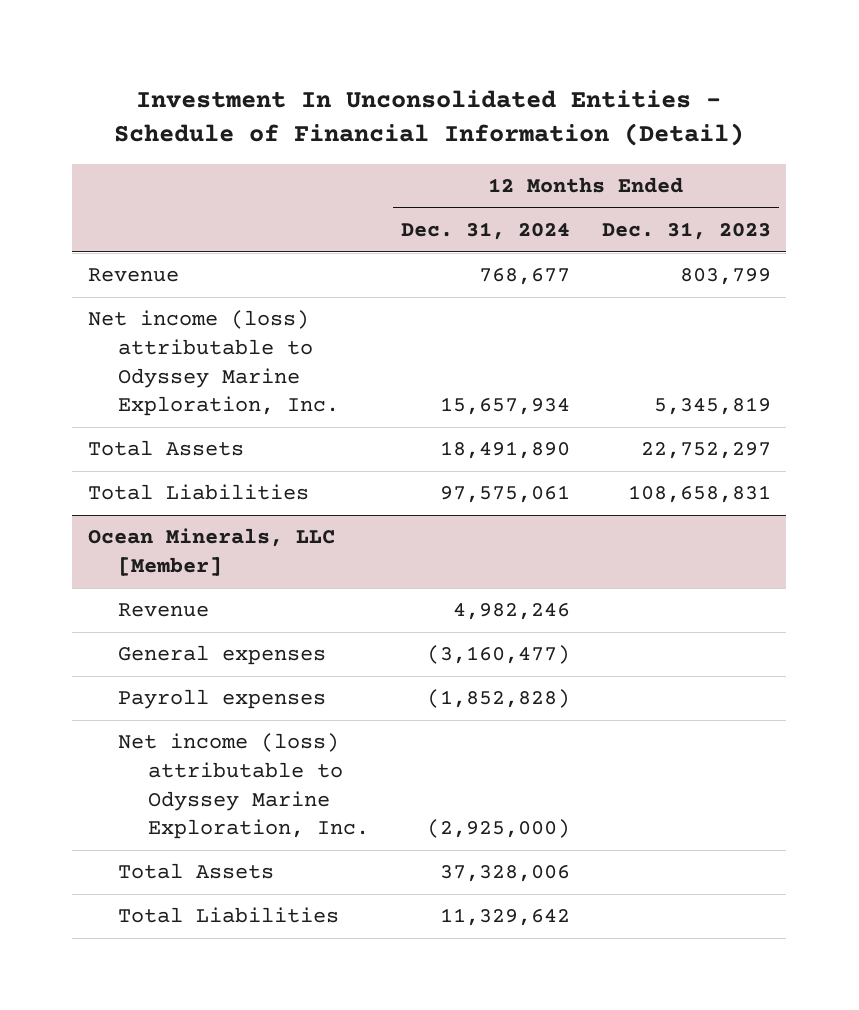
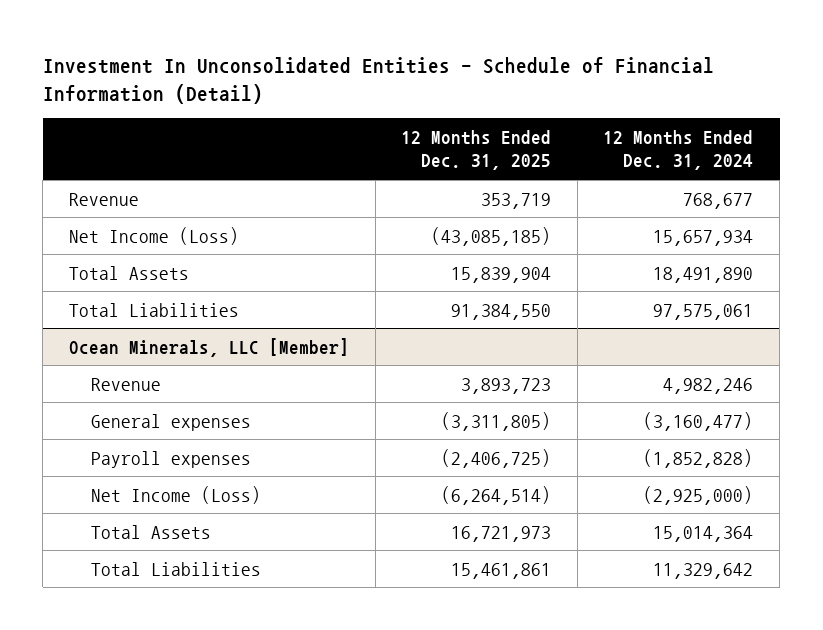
- | 12 Months Ended Dec. 31, 2024 | 12 Months Ended Dec. 31, 2023
+ | 12 Months Ended Dec. 31, 2025 | 12 Months Ended Dec. 31, 2024
- Net income (loss) attributable to Odyssey Marine Exploration, Inc. | 15,657,934 | 5,345,819
+ Net Income (Loss) | (43,085,185) | 15,657,934
@ Ocean Minerals, LLC [Member]
- Net income (loss) attributable to Odyssey Marine Exploration, Inc. | (2,925,000) |
- Total Assets | 37,328,006 |
+ Net Income (Loss) | (6,264,514) | (2,925,000)
+ Total Assets | 16,721,973 | 15,014,364

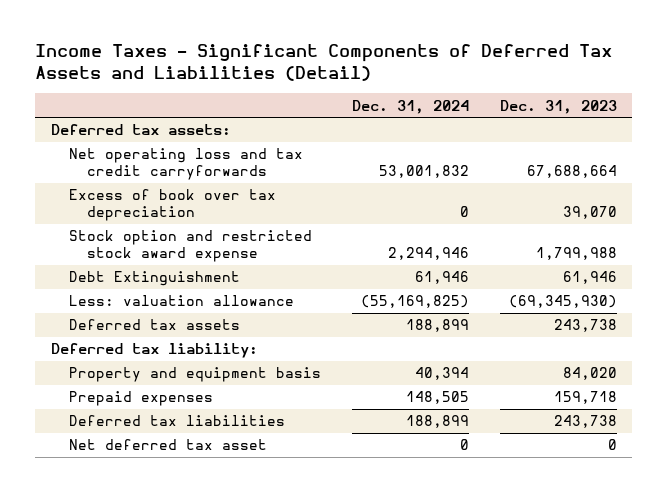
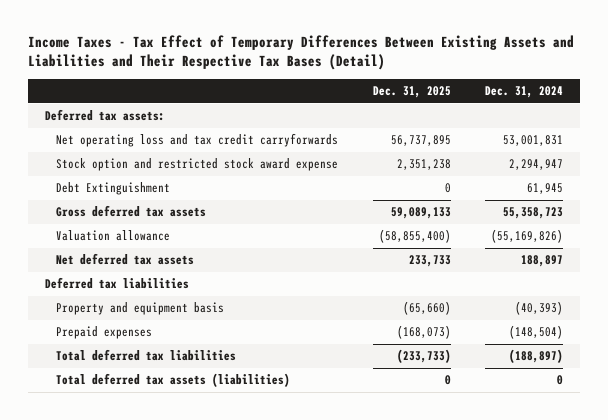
- Income Taxes - Significant Components of Deferred Tax Assets and Liabilities (Detail)
+ Income Taxes - Tax Effect of Temporary Differences Between Existing Assets and Liabilities and Their Respective Tax Bases (Detail)
- | Dec. 31, 2024 | Dec. 31, 2023
+ | Dec. 31, 2025 | Dec. 31, 2024
- Net operating loss and tax credit carryforwards | 53,001,832 | 67,688,664
- Excess of book over tax depreciation | 0 | 39,070
- Stock option and restricted stock award expense | 2,294,946 | 1,799,988
- Debt Extinguishment | 61,946 | 61,946
- Less: valuation allowance | (55,169,825) | (69,345,930)
- Deferred tax assets | 188,899 | 243,738
- Deferred tax liability:
- Property and equipment basis | 40,394 | 84,020
- Prepaid expenses | 148,505 | 159,718
- Deferred tax liabilities | 188,899 | 243,738
- Net deferred tax asset | 0 | 0
+ Net operating loss and tax credit carryforwards | 56,737,895 | 53,001,831
+ Stock option and restricted stock award expense | 2,351,238 | 2,294,947
+ Debt Extinguishment | 0 | 61,945
+ Gross deferred tax assets | 59,089,133 | 55,358,723
+ Valuation allowance | (58,855,400) | (55,169,826)
+ Net deferred tax assets | 233,733 | 188,897
+ Deferred tax liabilities
+ Property and equipment basis | (65,660) | (40,393)
+ Prepaid expenses | (168,073) | (148,504)
+ Total deferred tax liabilities | (233,733) | (188,897)
+ Total deferred tax assets (liabilities) | 0 | 0

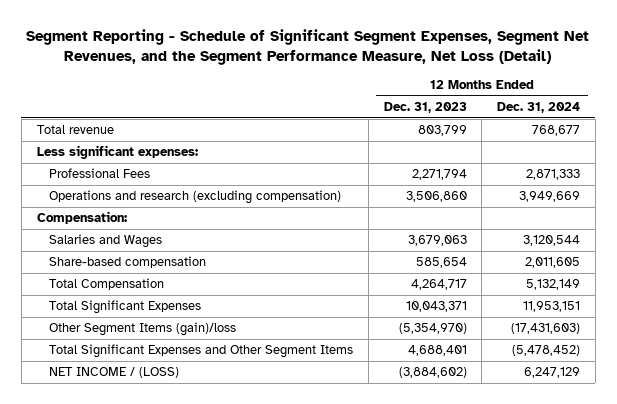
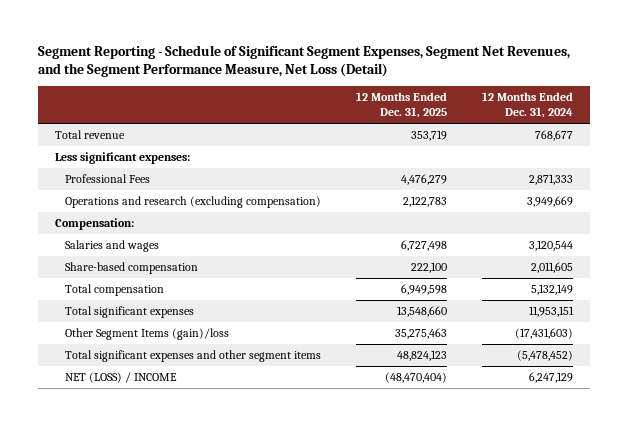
- | 12 Months Ended Dec. 31, 2023 | 12 Months Ended Dec. 31, 2024
+ | 12 Months Ended Dec. 31, 2025 | 12 Months Ended Dec. 31, 2024
- Salaries and Wages | 3,679,063 | 3,120,544
+ Salaries and wages | 6,727,498 | 3,120,544
- Total Compensation | 4,264,717 | 5,132,149
- Total Significant Expenses | 10,043,371 | 11,953,151
+ Total compensation | 6,949,598 | 5,132,149
+ Total significant expenses | 13,548,660 | 11,953,151
- Total Significant Expenses and Other Segment Items | 4,688,401 | (5,478,452)
- NET INCOME / (LOSS) | (3,884,602) | 6,247,129
+ Total significant expenses and other segment items | 48,824,123 | (5,478,452)
+ NET (LOSS) / INCOME | (48,470,404) | 6,247,129

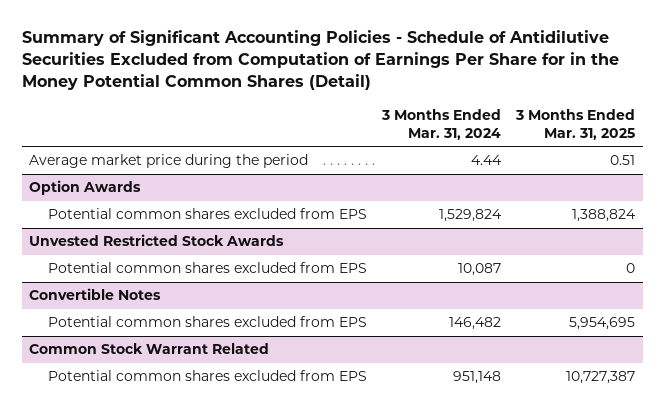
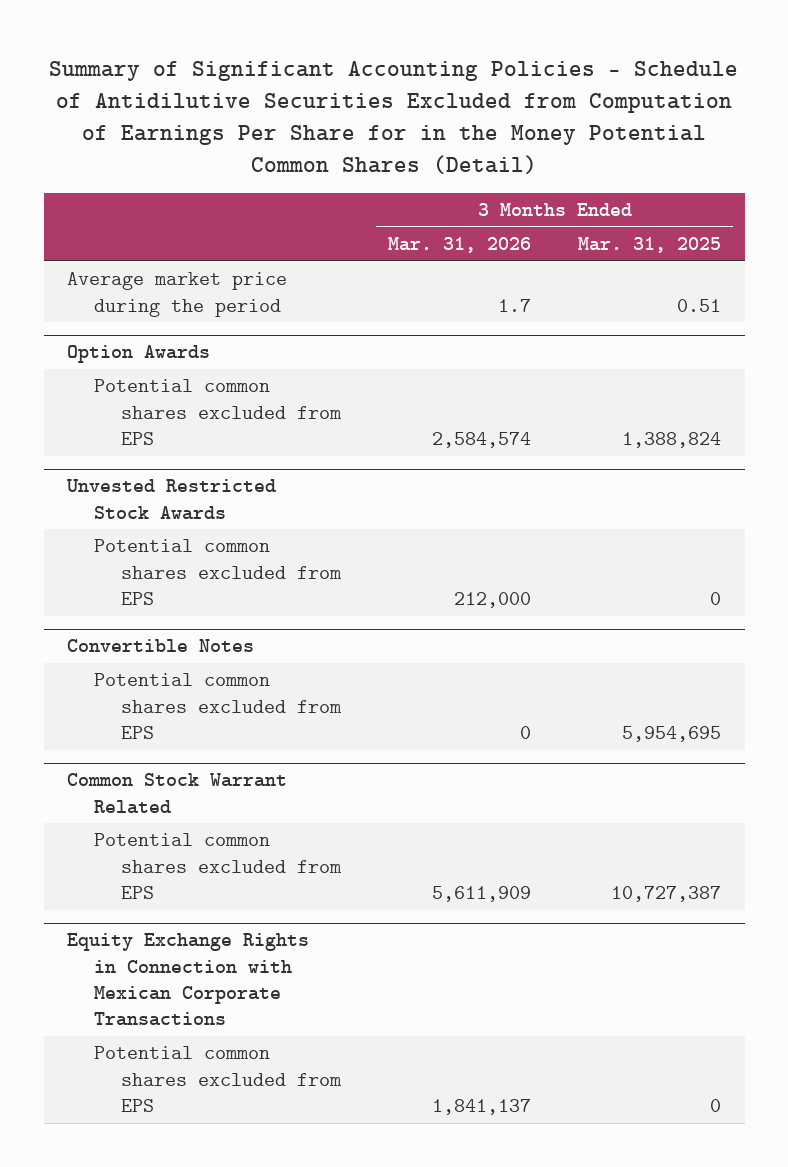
- | 3 Months Ended Mar. 31, 2024 | 3 Months Ended Mar. 31, 2025
+ | 3 Months Ended Mar. 31, 2026 | 3 Months Ended Mar. 31, 2025
+ Equity Exchange Rights in Connection with Mexican Corporate Transactions
+ Potential common shares excluded from EPS | 1,841,137 | 0

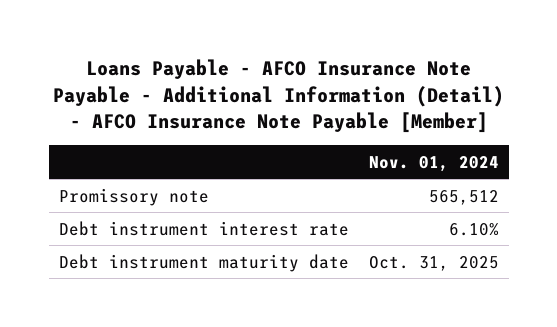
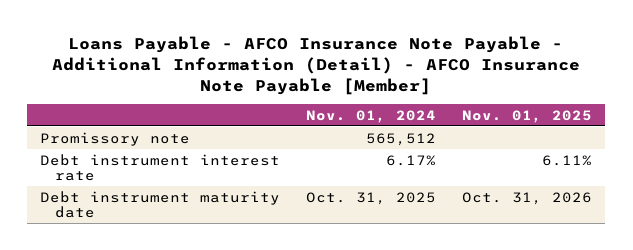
- | Nov. 01, 2024
+ | Nov. 01, 2024 | Nov. 01, 2025
- Debt instrument interest rate | 6.10%
+ Debt instrument interest rate | 6.17% | 6.11%

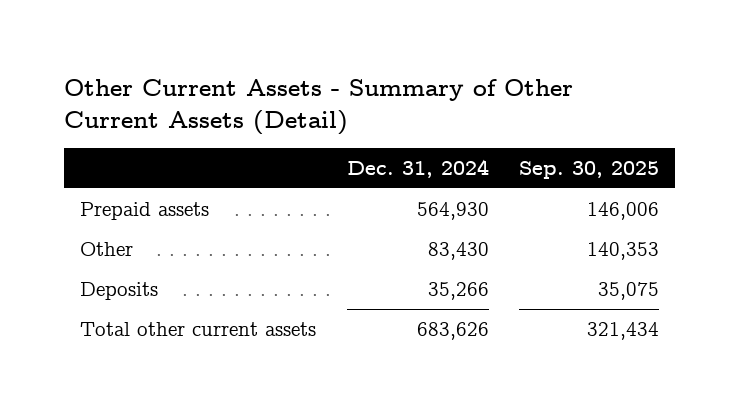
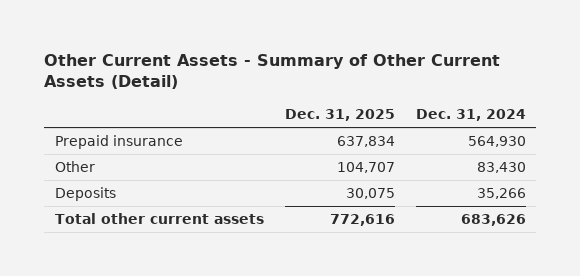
- | Dec. 31, 2024 | Sep. 30, 2025
+ | Dec. 31, 2025 | Dec. 31, 2024
- Prepaid assets | 564,930 | 146,006
+ Prepaid insurance | 637,834 | 564,930

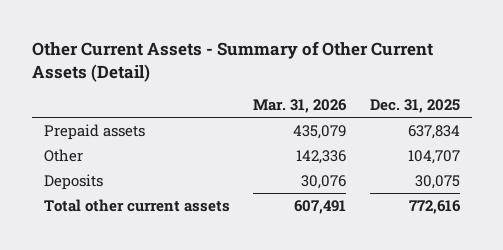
- | Dec. 31, 2025 | Dec. 31, 2024
+ | Mar. 31, 2026 | Dec. 31, 2025
- Prepaid insurance | 637,834 | 564,930
+ Prepaid assets | 435,079 | 637,834

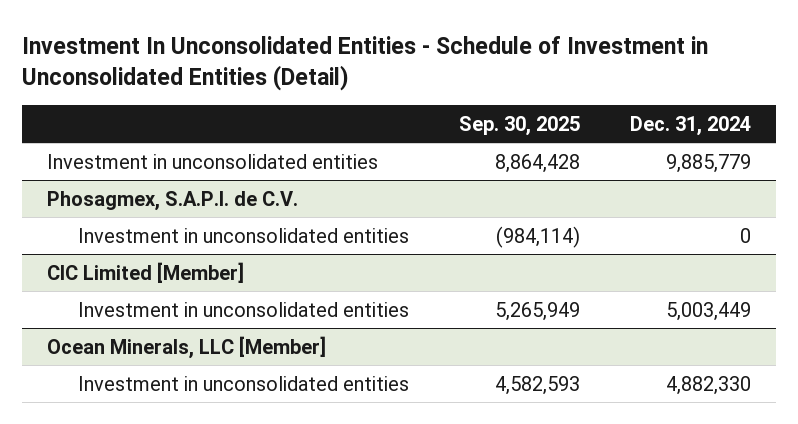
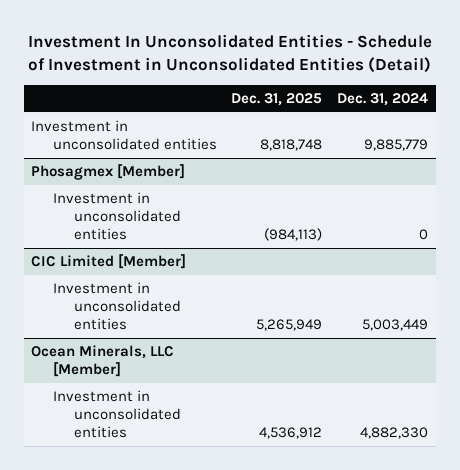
- | Sep. 30, 2025 | Dec. 31, 2024
+ | Dec. 31, 2025 | Dec. 31, 2024
- Phosagmex, S.A.P.I. de C.V.
+ Phosagmex [Member]

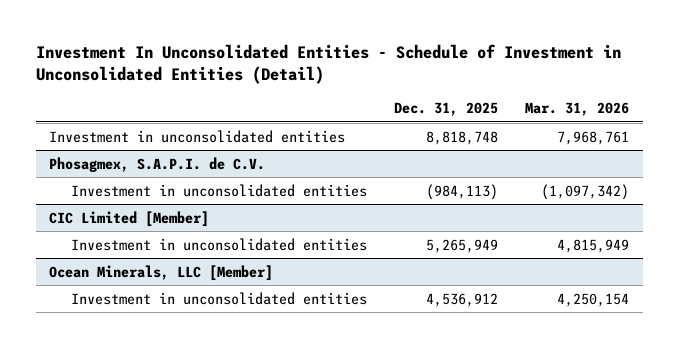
- | Dec. 31, 2025 | Dec. 31, 2024
+ | Dec. 31, 2025 | Mar. 31, 2026
- Phosagmex [Member]
+ Phosagmex, S.A.P.I. de C.V.

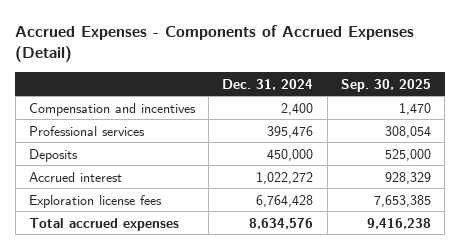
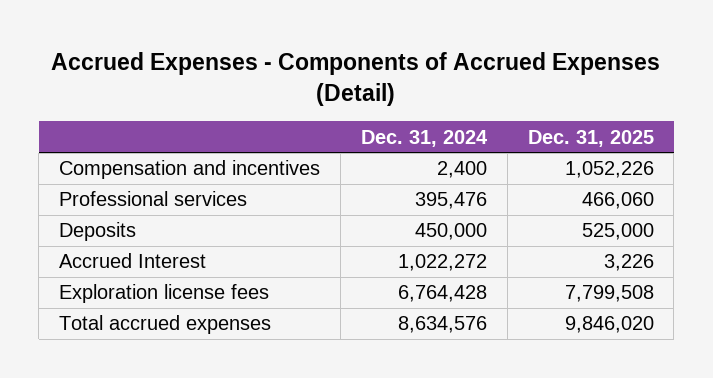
- | Dec. 31, 2024 | Sep. 30, 2025
+ | Dec. 31, 2024 | Dec. 31, 2025
- Accrued interest | 1,022,272 | 928,329
+ Accrued Interest | 1,022,272 | 3,226

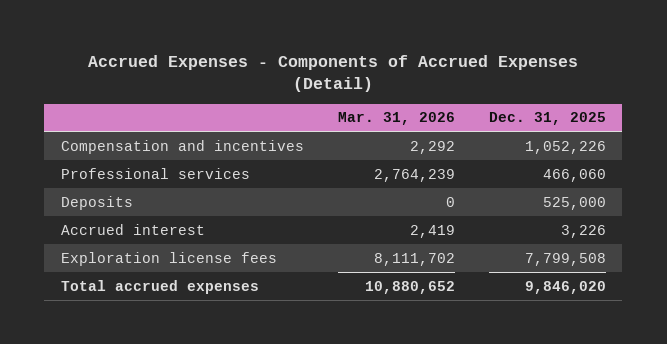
- | Dec. 31, 2024 | Dec. 31, 2025
+ | Mar. 31, 2026 | Dec. 31, 2025
- Accrued Interest | 1,022,272 | 3,226
+ Accrued interest | 2,419 | 3,226

